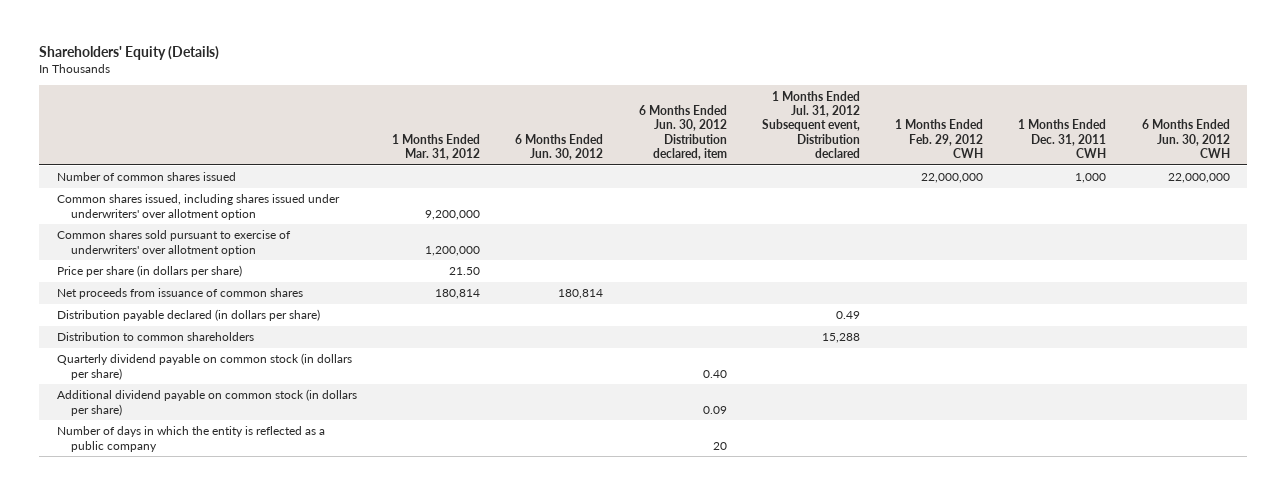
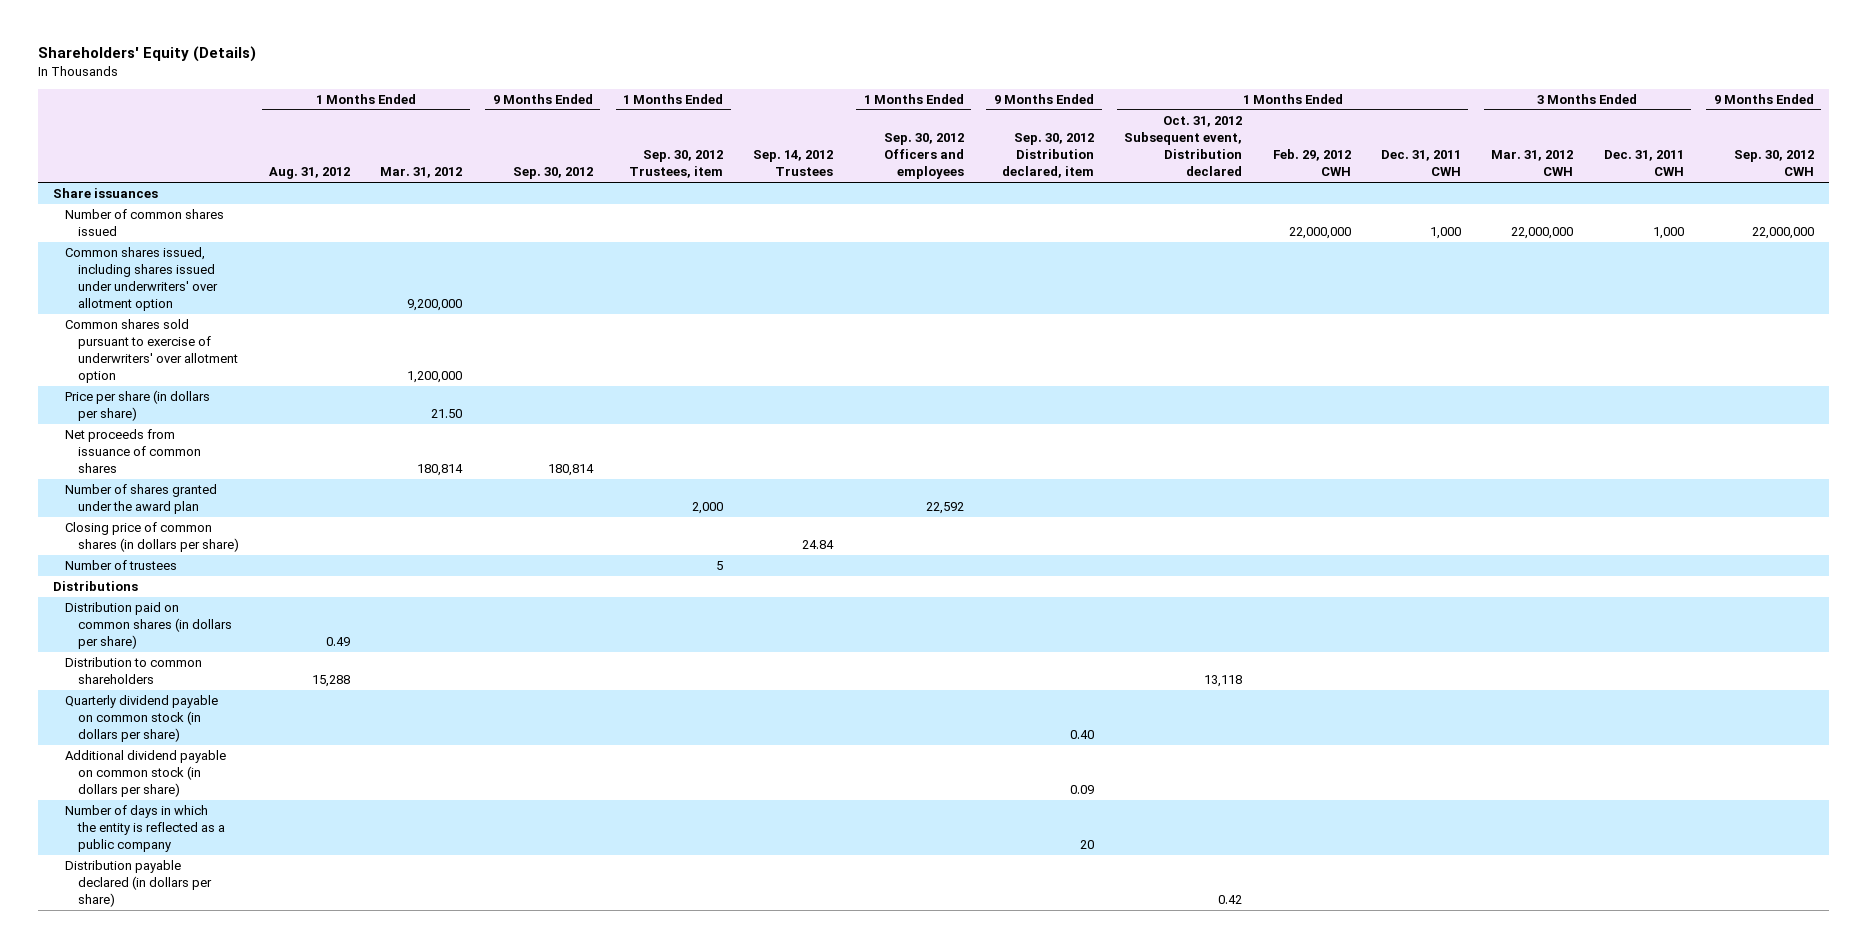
- | 1 Months Ended Mar. 31, 2012 | 6 Months Ended Jun. 30, 2012 | 6 Months Ended Jun. 30, 2012 Distribution declared, item | 1 Months Ended Jul. 31, 2012 Subsequent event, Distribution declared | 1 Months Ended Feb. 29, 2012 CWH | 1 Months Ended Dec. 31, 2011 CWH | 6 Months Ended Jun. 30, 2012 CWH
+ | 1 Months Ended Aug. 31, 2012 | 1 Months Ended Mar. 31, 2012 | 9 Months Ended Sep. 30, 2012 | 1 Months Ended Sep. 30, 2012 Trustees, item | Sep. 14, 2012 Trustees | 1 Months Ended Sep. 30, 2012 Officers and employees | 9 Months Ended Sep. 30, 2012 Distribution declared, item | 1 Months Ended Oct. 31, 2012 Subsequent event, Distribution declared | 1 Months Ended Feb. 29, 2012 CWH | 1 Months Ended Dec. 31, 2011 CWH | 3 Months Ended Mar. 31, 2012 CWH | 3 Months Ended Dec. 31, 2011 CWH | 9 Months Ended Sep. 30, 2012 CWH
+ Share issuances
+ Number of shares granted under the award plan | | | | 2,000 | | 22,592 | | | | | | |
+ Closing price of common shares (in dollars per share) | | | | | 24.84 | | | | | | | |
+ Number of trustees | | | | 5 | | | | | | | | |
+ Distributions
+ Distribution paid on common shares (in dollars per share) | 0.49 | | | | | | | | | | | |
moved down: Distribution payable declared (in dollars per share) | | | | | | | | 0.42 | | | | |

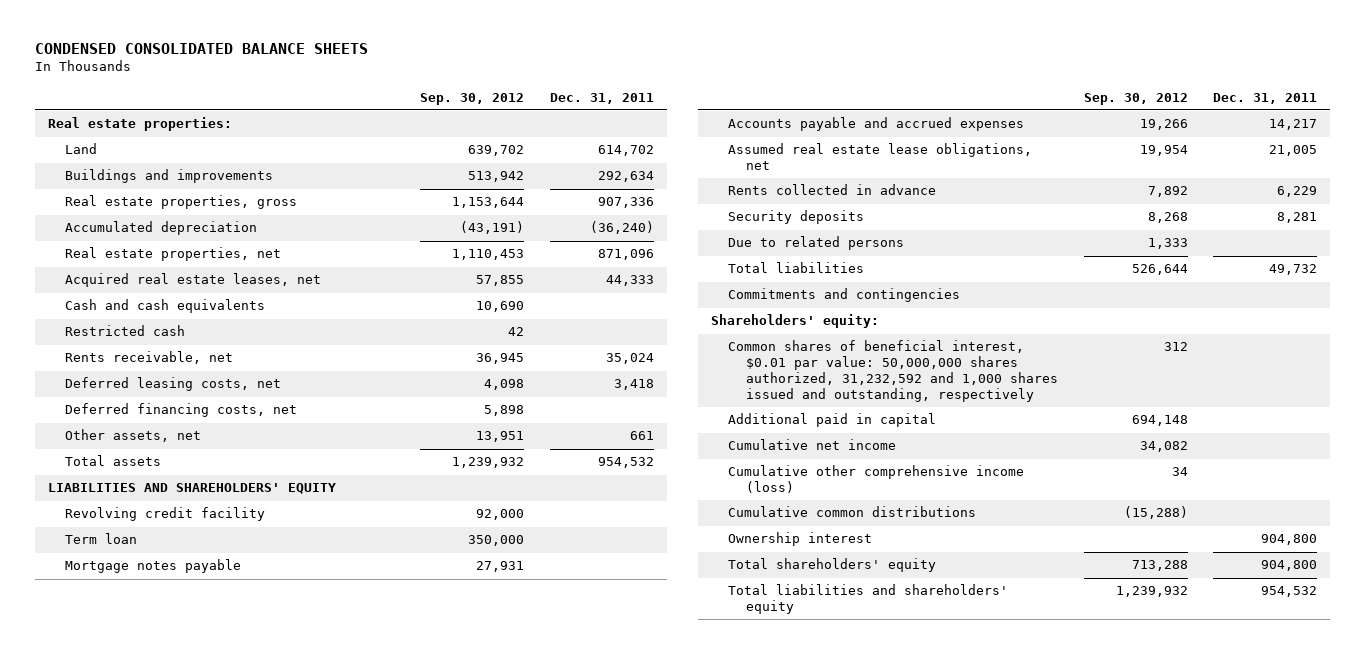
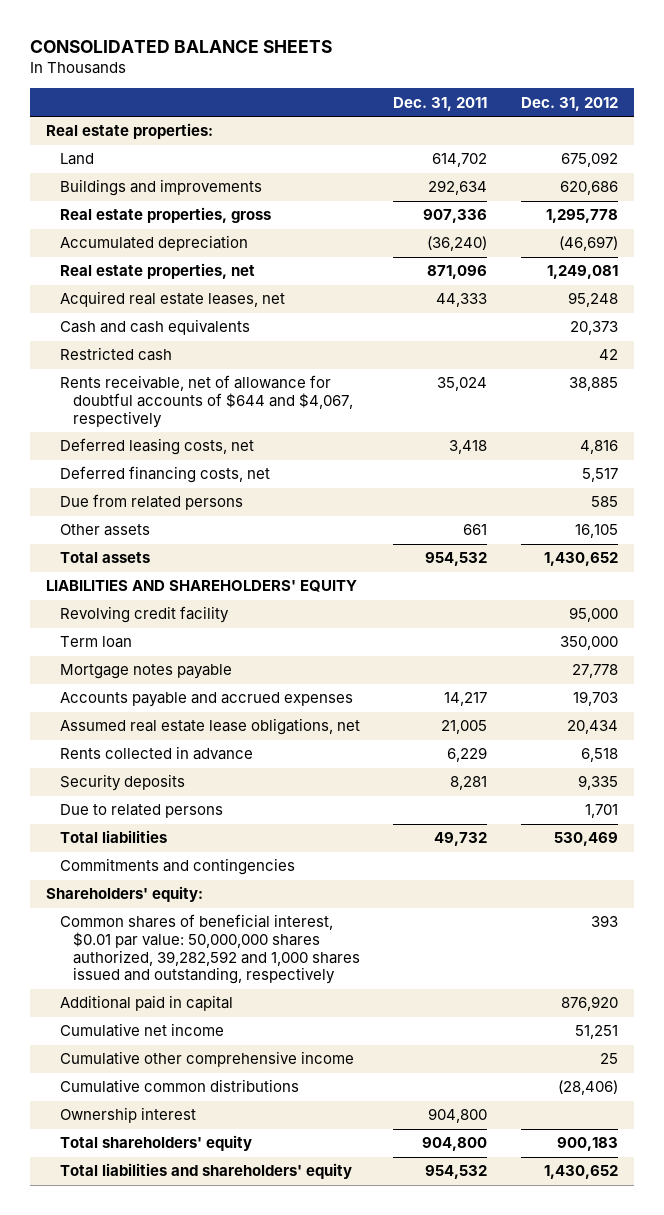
- CONDENSED CONSOLIDATED BALANCE SHEETS
+ CONSOLIDATED BALANCE SHEETS
- | Sep. 30, 2012 | Dec. 31, 2011
+ | Dec. 31, 2011 | Dec. 31, 2012
- Rents receivable, net | 36,945 | 35,024
+ Rents receivable, net of allowance for doubtful accounts of $644 and $4,067, respectively | 35,024 | 38,885
- Other assets, net | 13,951 | 661
+ Due from related persons | | 585
+ Other assets | 661 | 16,105
- Common shares of beneficial interest, $0.01 par value: 50,000,000 shares authorized, 31,232,592 and 1,000 shares issued and outstanding, respectively | 312 |
+ Common shares of beneficial interest, $0.01 par value: 50,000,000 shares authorized, 39,282,592 and 1,000 shares issued and outstanding, respectively | | 393
- Cumulative other comprehensive income (loss) | 34 |
+ Cumulative other comprehensive income | | 25

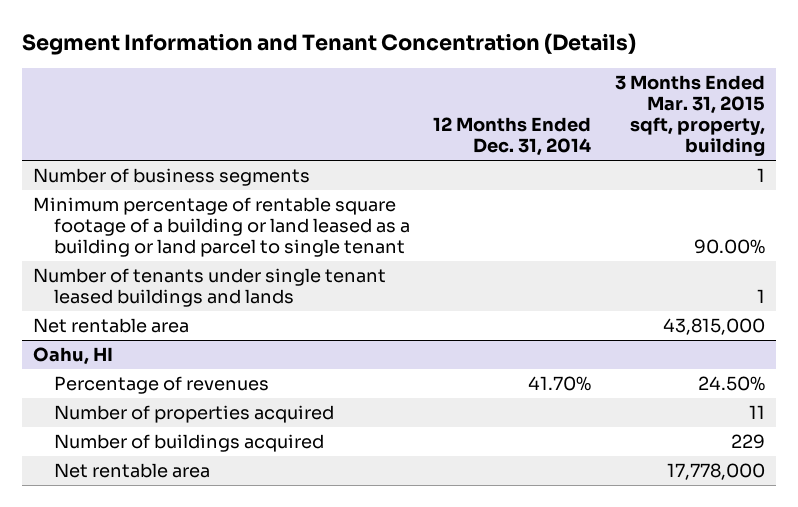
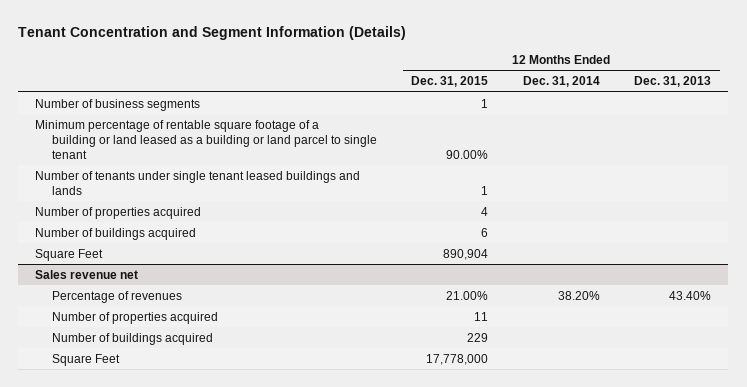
- Segment Information and Tenant Concentration (Details)
+ Tenant Concentration and Segment Information (Details)
- | 12 Months Ended Dec. 31, 2014 | 3 Months Ended Mar. 31, 2015 sqft, property, building
+ | 12 Months Ended Dec. 31, 2015 | 12 Months Ended Dec. 31, 2014 | 12 Months Ended Dec. 31, 2013
- Net rentable area | | 43,815,000
- Oahu, HI
- Percentage of revenues | 41.70% | 24.50%
- Number of properties acquired | | 11
- Number of buildings acquired | | 229
- Net rentable area | | 17,778,000
+ Number of properties acquired | 4 | |
+ Number of buildings acquired | 6 | |
+ Square Feet | 890,904 | |
+ Sales revenue net
+ Percentage of revenues | 21.00% | 38.20% | 43.40%
+ Number of properties acquired | 11 | |
+ Number of buildings acquired | 229 | |
+ Square Feet | 17,778,000 | |

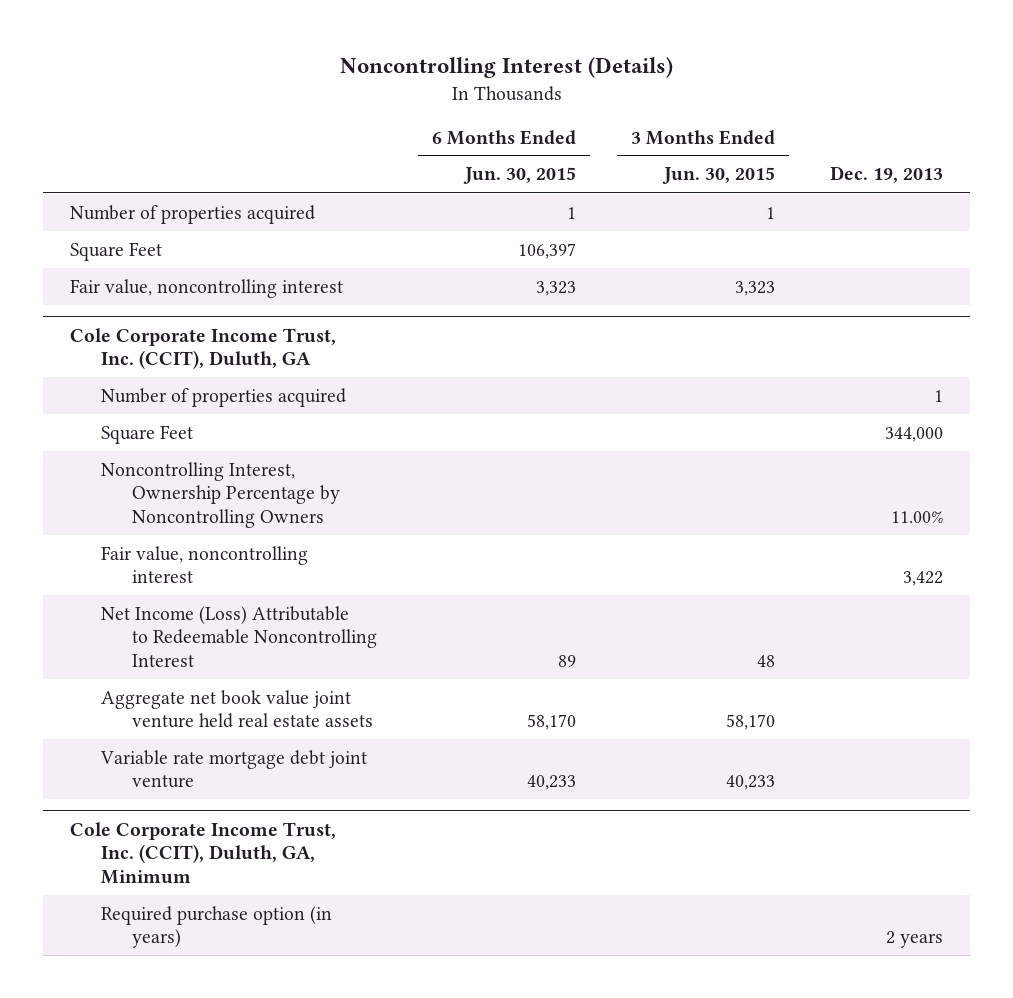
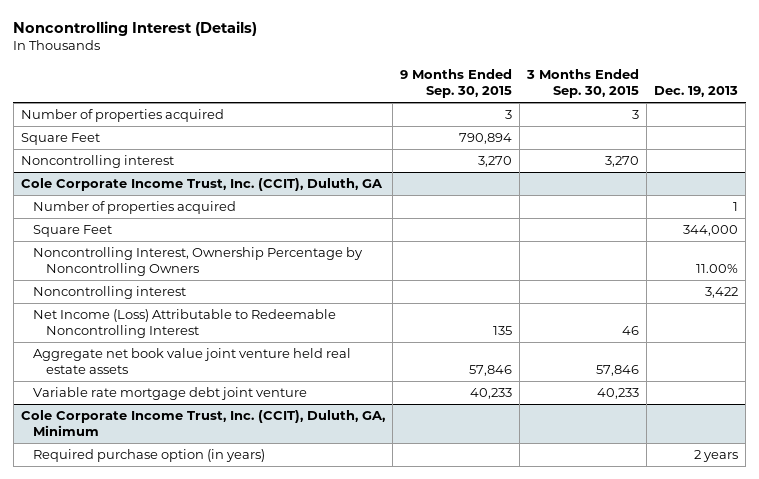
- | 6 Months Ended Jun. 30, 2015 | 3 Months Ended Jun. 30, 2015 | Dec. 19, 2013
+ | 9 Months Ended Sep. 30, 2015 | 3 Months Ended Sep. 30, 2015 | Dec. 19, 2013
- Fair value, noncontrolling interest | 3,323 | 3,323 |
+ Noncontrolling interest | 3,270 | 3,270 |
@ Cole Corporate Income Trust, Inc. (CCIT), Duluth, GA
- Fair value, noncontrolling interest | | | 3,422
+ Noncontrolling interest | | | 3,422

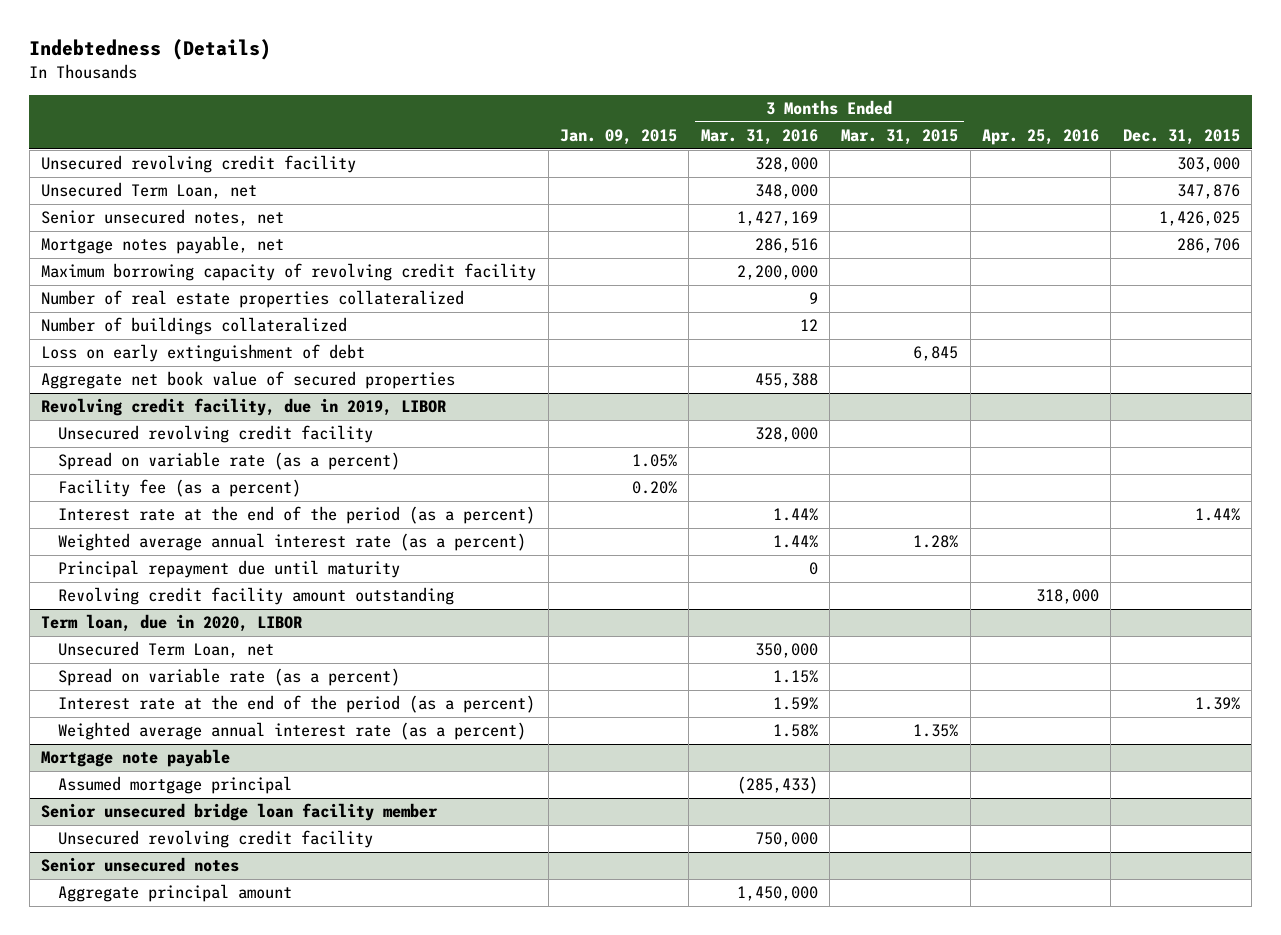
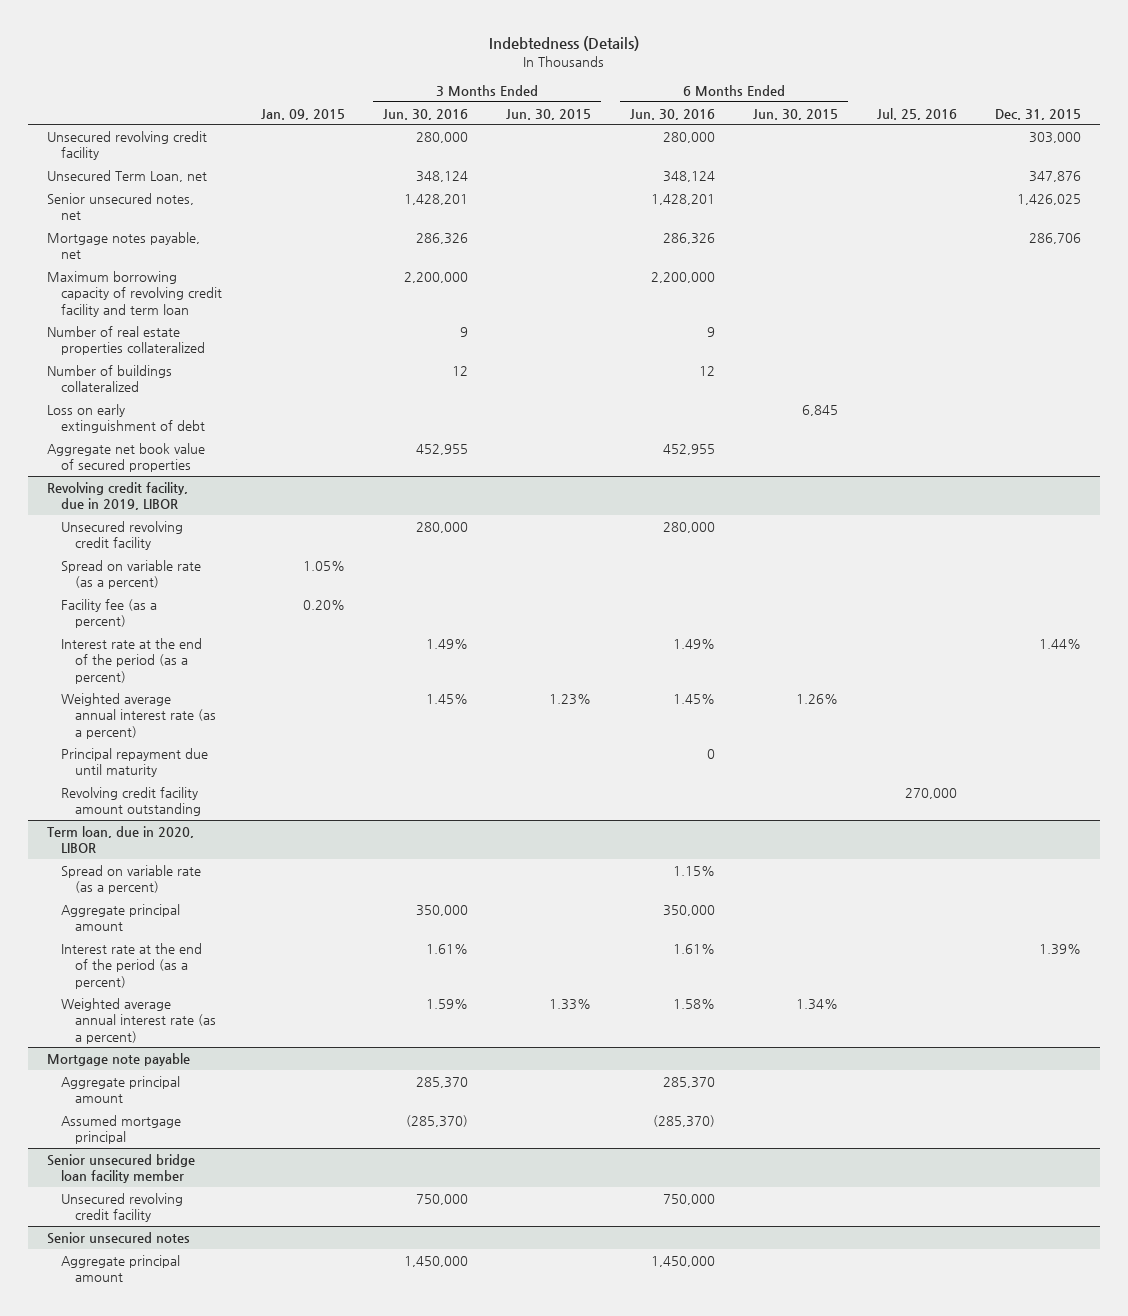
- | Jan. 09, 2015 | 3 Months Ended Mar. 31, 2016 | 3 Months Ended Mar. 31, 2015 | Apr. 25, 2016 | Dec. 31, 2015
+ | Jan. 09, 2015 | 3 Months Ended Jun. 30, 2016 | 3 Months Ended Jun. 30, 2015 | 6 Months Ended Jun. 30, 2016 | 6 Months Ended Jun. 30, 2015 | Jul. 25, 2016 | Dec. 31, 2015
- Maximum borrowing capacity of revolving credit facility | | 2,200,000 | | |
+ Maximum borrowing capacity of revolving credit facility and term loan | | 2,200,000 | | 2,200,000 | | |
@ Term loan, due in 2020, LIBOR
- Unsecured Term Loan, net | | 350,000 | | |
+ Aggregate principal amount | | 350,000 | | 350,000 | | |
@ Mortgage note payable
+ Aggregate principal amount | | 285,370 | | 285,370 | | |

